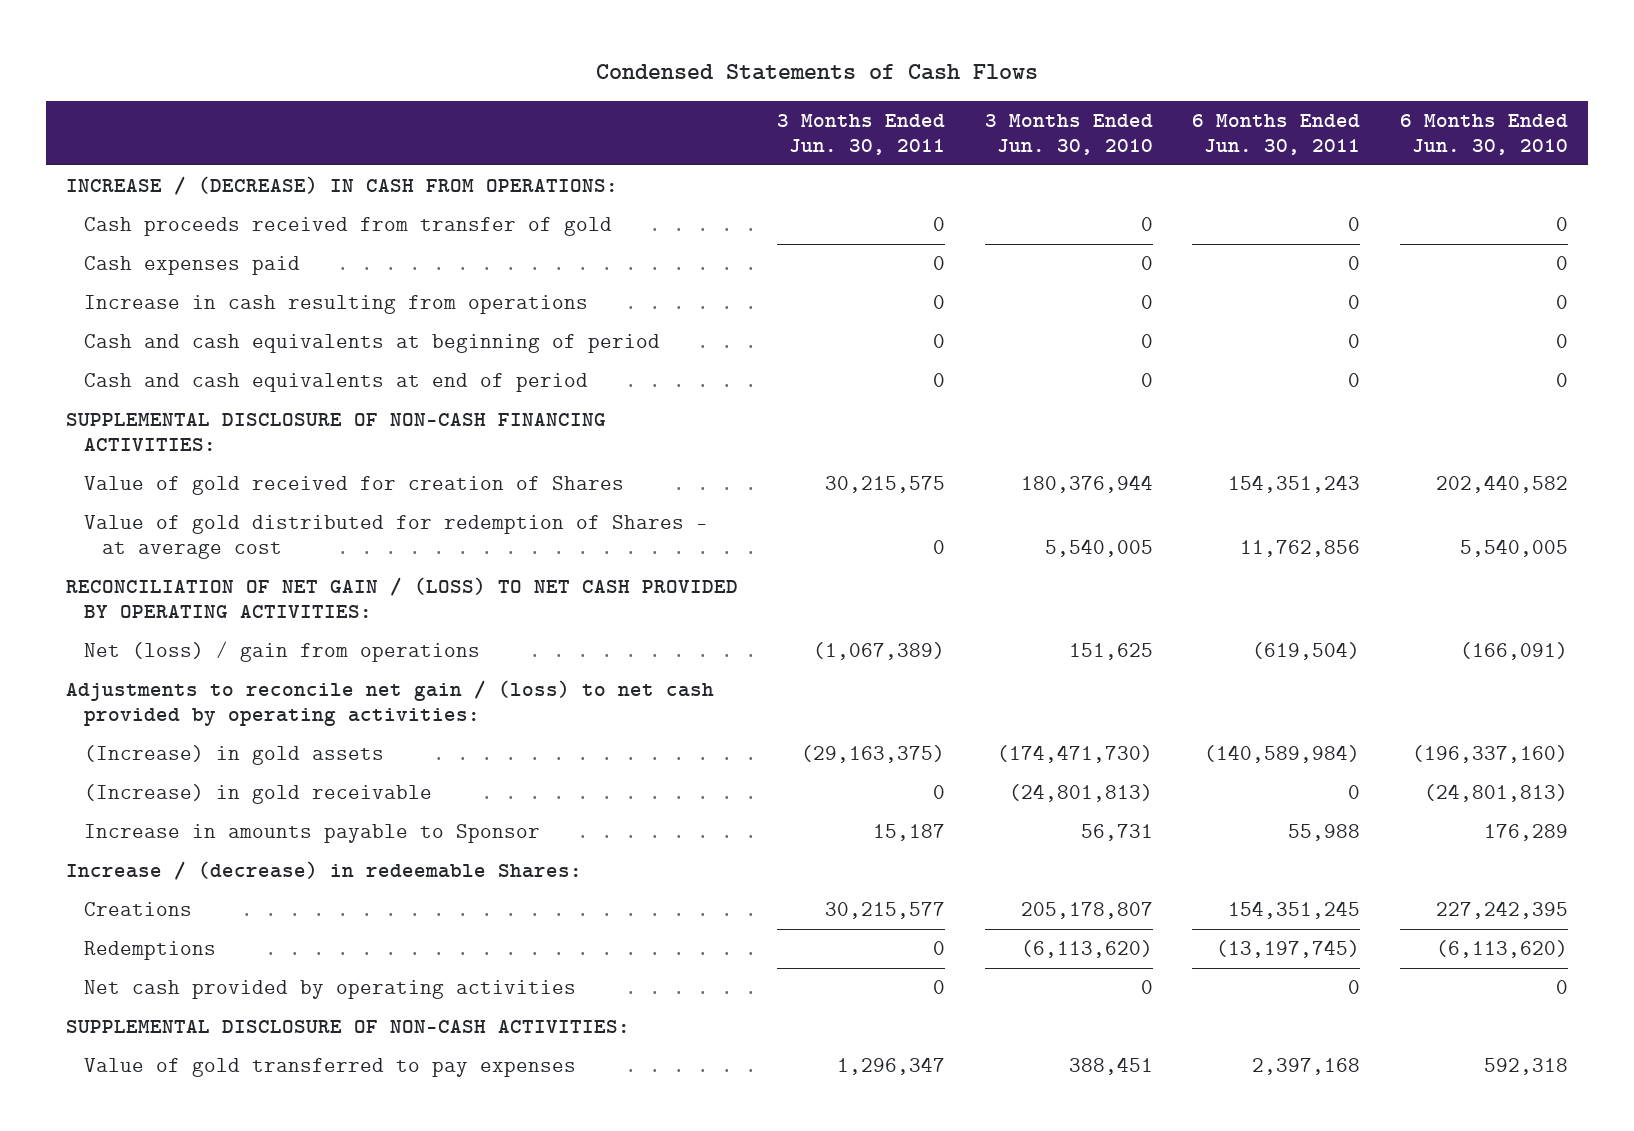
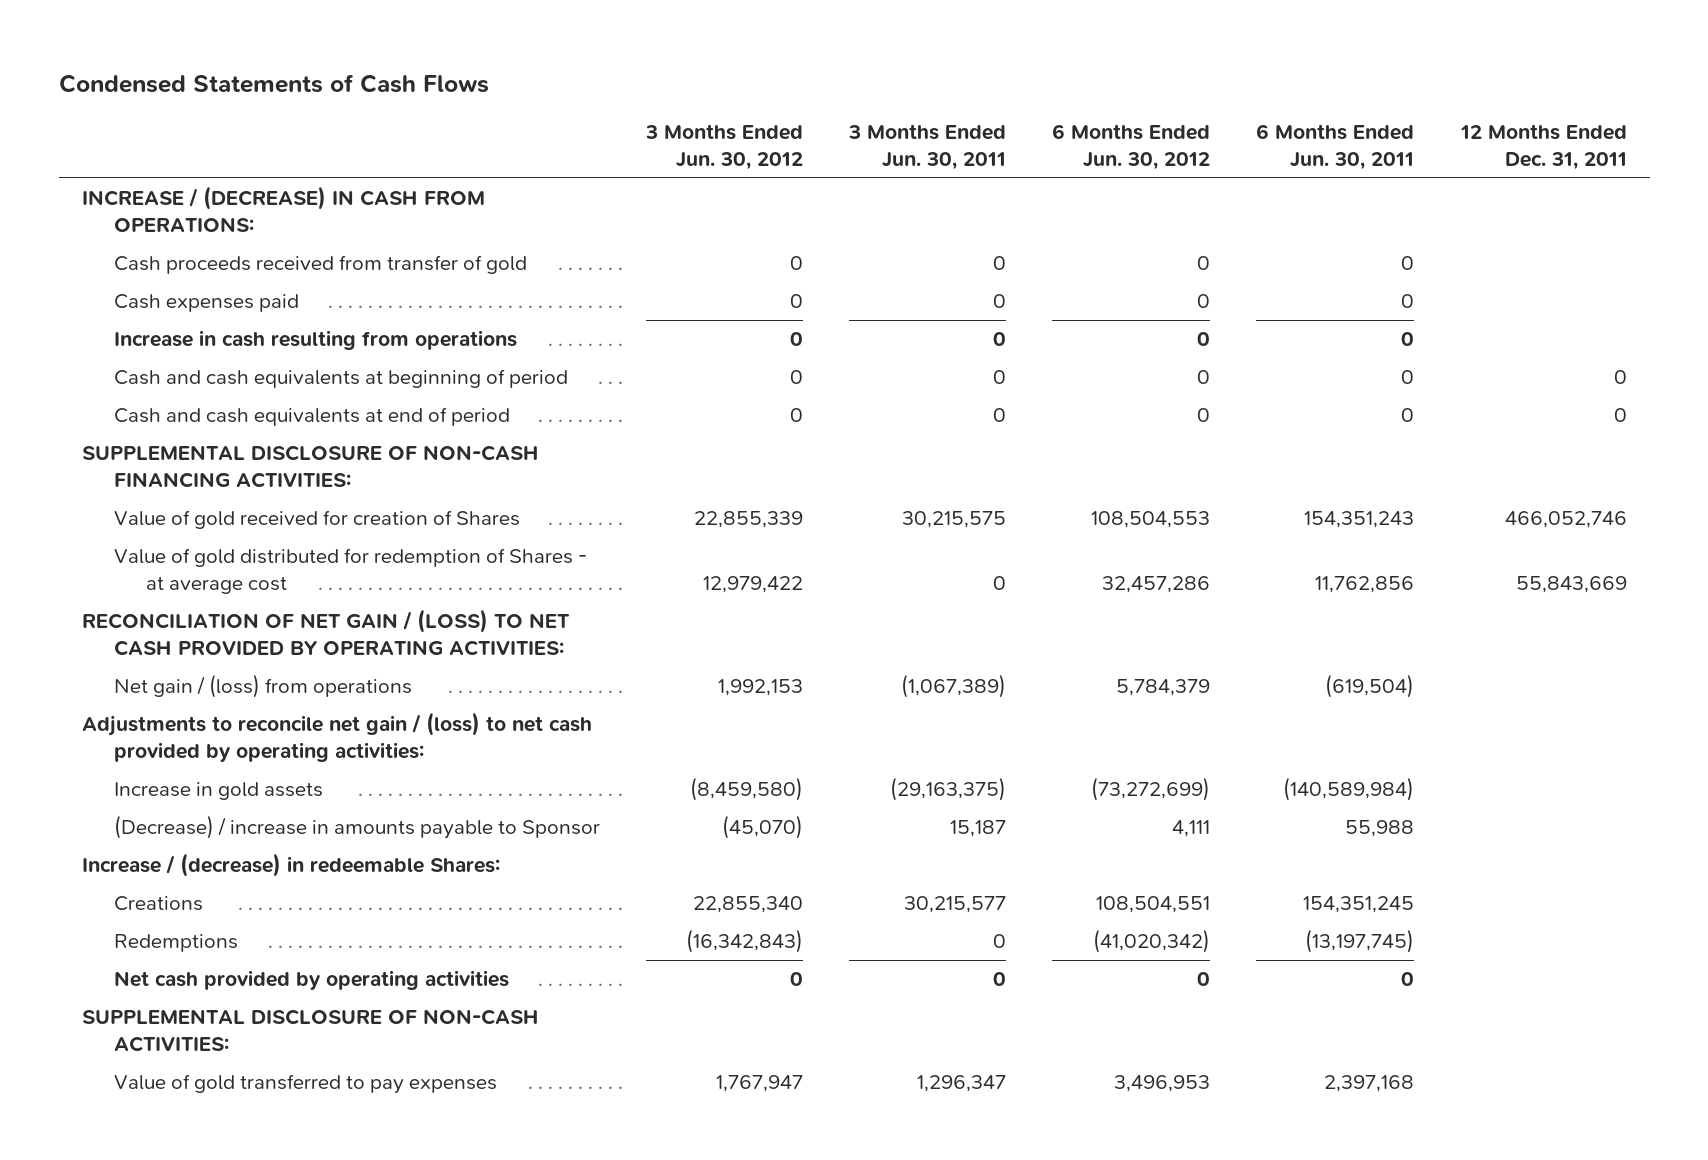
- | 3 Months Ended Jun. 30, 2011 | 3 Months Ended Jun. 30, 2010 | 6 Months Ended Jun. 30, 2011 | 6 Months Ended Jun. 30, 2010
+ | 3 Months Ended Jun. 30, 2012 | 3 Months Ended Jun. 30, 2011 | 6 Months Ended Jun. 30, 2012 | 6 Months Ended Jun. 30, 2011 | 12 Months Ended Dec. 31, 2011
- Net (loss) / gain from operations | (1,067,389) | 151,625 | (619,504) | (166,091)
+ Net gain / (loss) from operations | 1,992,153 | (1,067,389) | 5,784,379 | (619,504) |
- (Increase) in gold assets | (29,163,375) | (174,471,730) | (140,589,984) | (196,337,160)
- (Increase) in gold receivable | 0 | (24,801,813) | 0 | (24,801,813)
- Increase in amounts payable to Sponsor | 15,187 | 56,731 | 55,988 | 176,289
+ Increase in gold assets | (8,459,580) | (29,163,375) | (73,272,699) | (140,589,984) |
+ (Decrease) / increase in amounts payable to Sponsor | (45,070) | 15,187 | 4,111 | 55,988 |

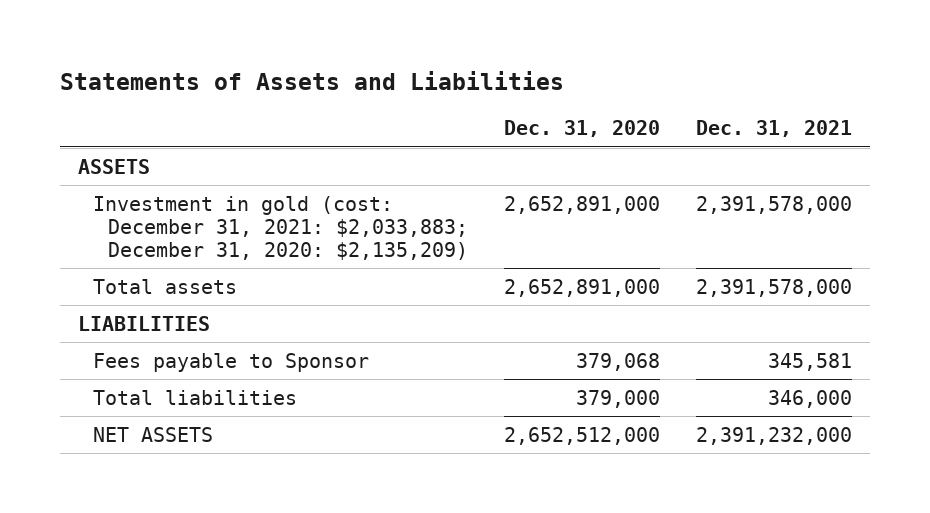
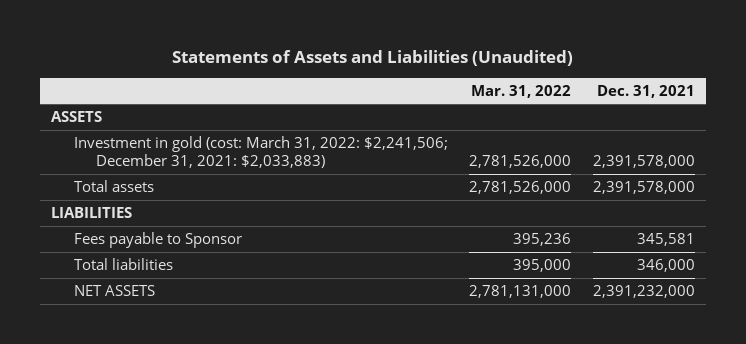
- Statements of Assets and Liabilities
+ Statements of Assets and Liabilities (Unaudited)
- | Dec. 31, 2020 | Dec. 31, 2021
+ | Mar. 31, 2022 | Dec. 31, 2021
- Investment in gold (cost: December 31, 2021: $2,033,883; December 31, 2020: $2,135,209) | 2,652,891,000 | 2,391,578,000
+ Investment in gold (cost: March 31, 2022: $2,241,506; December 31, 2021: $2,033,883) | 2,781,526,000 | 2,391,578,000

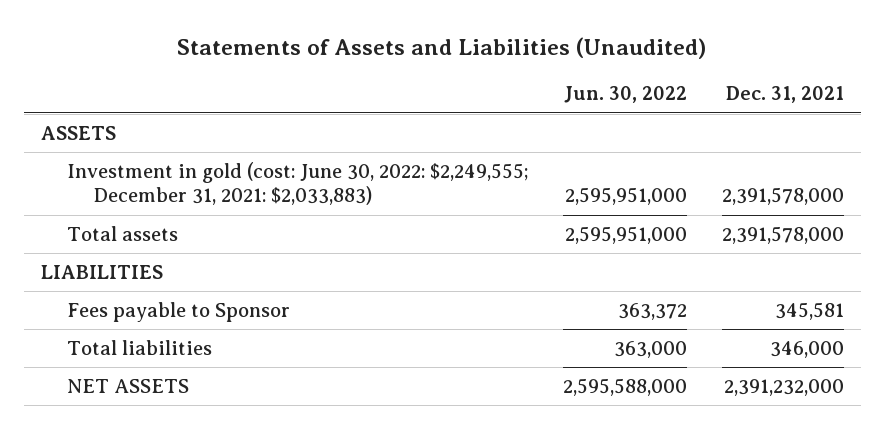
- | Mar. 31, 2022 | Dec. 31, 2021
+ | Jun. 30, 2022 | Dec. 31, 2021
- Investment in gold (cost: March 31, 2022: $2,241,506; December 31, 2021: $2,033,883) | 2,781,526,000 | 2,391,578,000
+ Investment in gold (cost: June 30, 2022: $2,249,555; December 31, 2021: $2,033,883) | 2,595,951,000 | 2,391,578,000

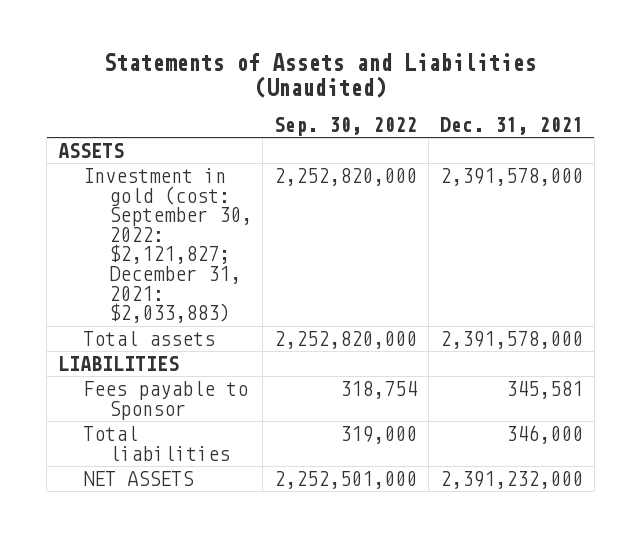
- | Jun. 30, 2022 | Dec. 31, 2021
+ | Sep. 30, 2022 | Dec. 31, 2021
- Investment in gold (cost: June 30, 2022: $2,249,555; December 31, 2021: $2,033,883) | 2,595,951,000 | 2,391,578,000
+ Investment in gold (cost: September 30, 2022: $2,121,827; December 31, 2021: $2,033,883) | 2,252,820,000 | 2,391,578,000

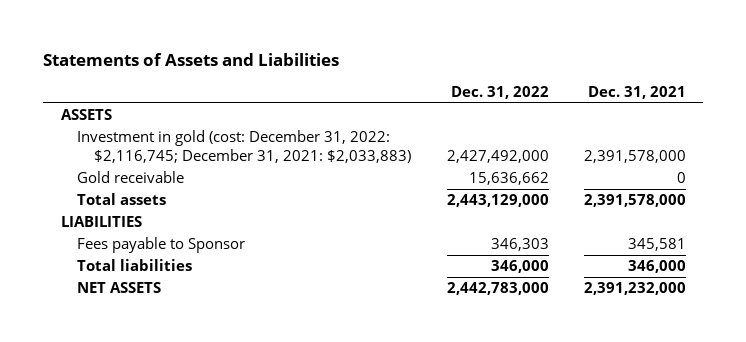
- Statements of Assets and Liabilities (Unaudited)
+ Statements of Assets and Liabilities
- | Sep. 30, 2022 | Dec. 31, 2021
+ | Dec. 31, 2022 | Dec. 31, 2021
- Investment in gold (cost: September 30, 2022: $2,121,827; December 31, 2021: $2,033,883) | 2,252,820,000 | 2,391,578,000
+ Investment in gold (cost: December 31, 2022: $2,116,745; December 31, 2021: $2,033,883) | 2,427,492,000 | 2,391,578,000
+ Gold receivable | 15,636,662 | 0

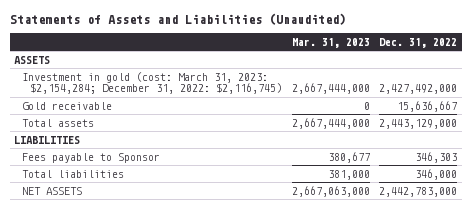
- Statements of Assets and Liabilities
+ Statements of Assets and Liabilities (Unaudited)
- | Dec. 31, 2022 | Dec. 31, 2021
+ | Mar. 31, 2023 | Dec. 31, 2022
- Investment in gold (cost: December 31, 2022: $2,116,745; December 31, 2021: $2,033,883) | 2,427,492,000 | 2,391,578,000
- Gold receivable | 15,636,662 | 0
+ Investment in gold (cost: March 31, 2023: $2,154,284; December 31, 2022: $2,116,745) | 2,667,444,000 | 2,427,492,000
+ Gold receivable | 0 | 15,636,667

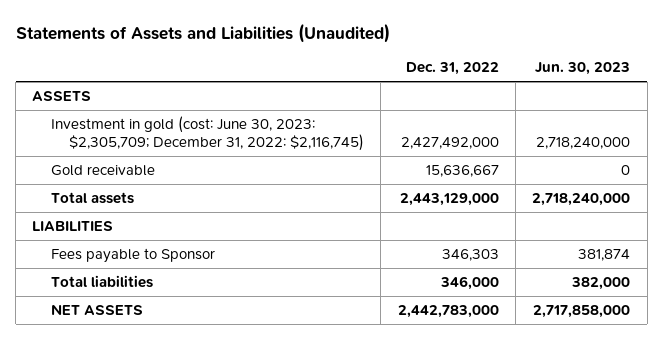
- | Mar. 31, 2023 | Dec. 31, 2022
+ | Dec. 31, 2022 | Jun. 30, 2023
- Investment in gold (cost: March 31, 2023: $2,154,284; December 31, 2022: $2,116,745) | 2,667,444,000 | 2,427,492,000
+ Investment in gold (cost: June 30, 2023: $2,305,709; December 31, 2022: $2,116,745) | 2,427,492,000 | 2,718,240,000

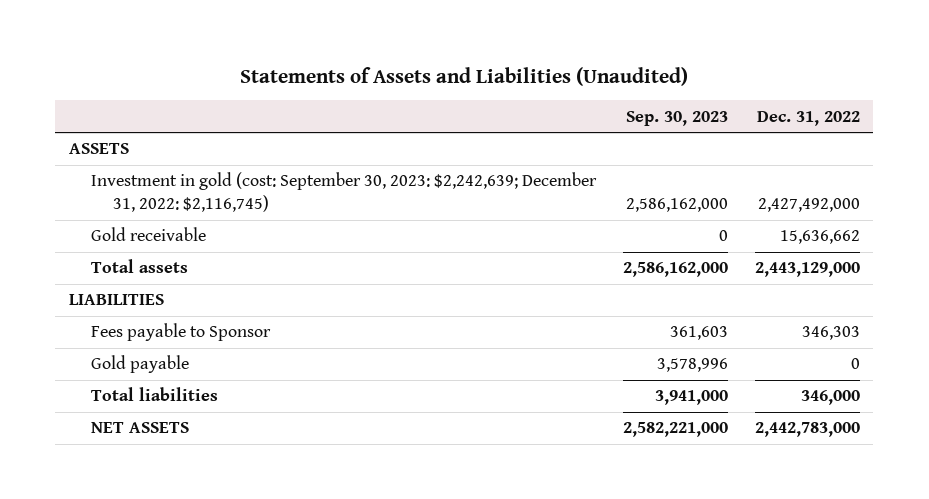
- | Dec. 31, 2022 | Jun. 30, 2023
+ | Sep. 30, 2023 | Dec. 31, 2022
- Investment in gold (cost: June 30, 2023: $2,305,709; December 31, 2022: $2,116,745) | 2,427,492,000 | 2,718,240,000
- Gold receivable | 15,636,667 | 0
+ Investment in gold (cost: September 30, 2023: $2,242,639; December 31, 2022: $2,116,745) | 2,586,162,000 | 2,427,492,000
+ Gold receivable | 0 | 15,636,662
+ Gold payable | 3,578,996 | 0

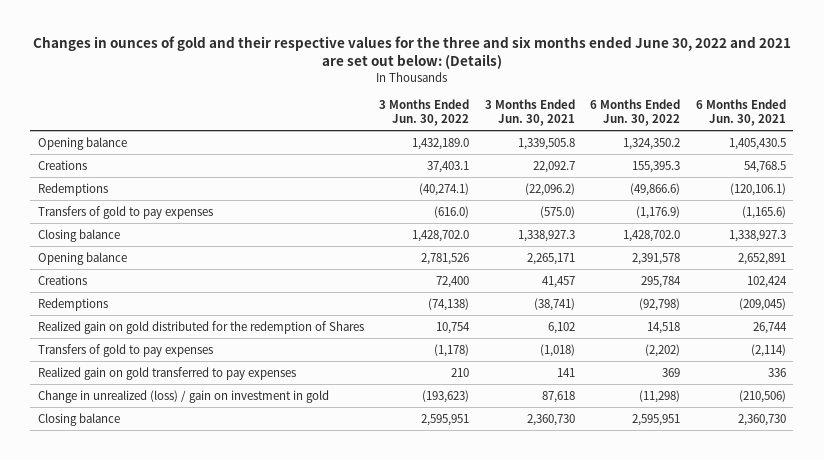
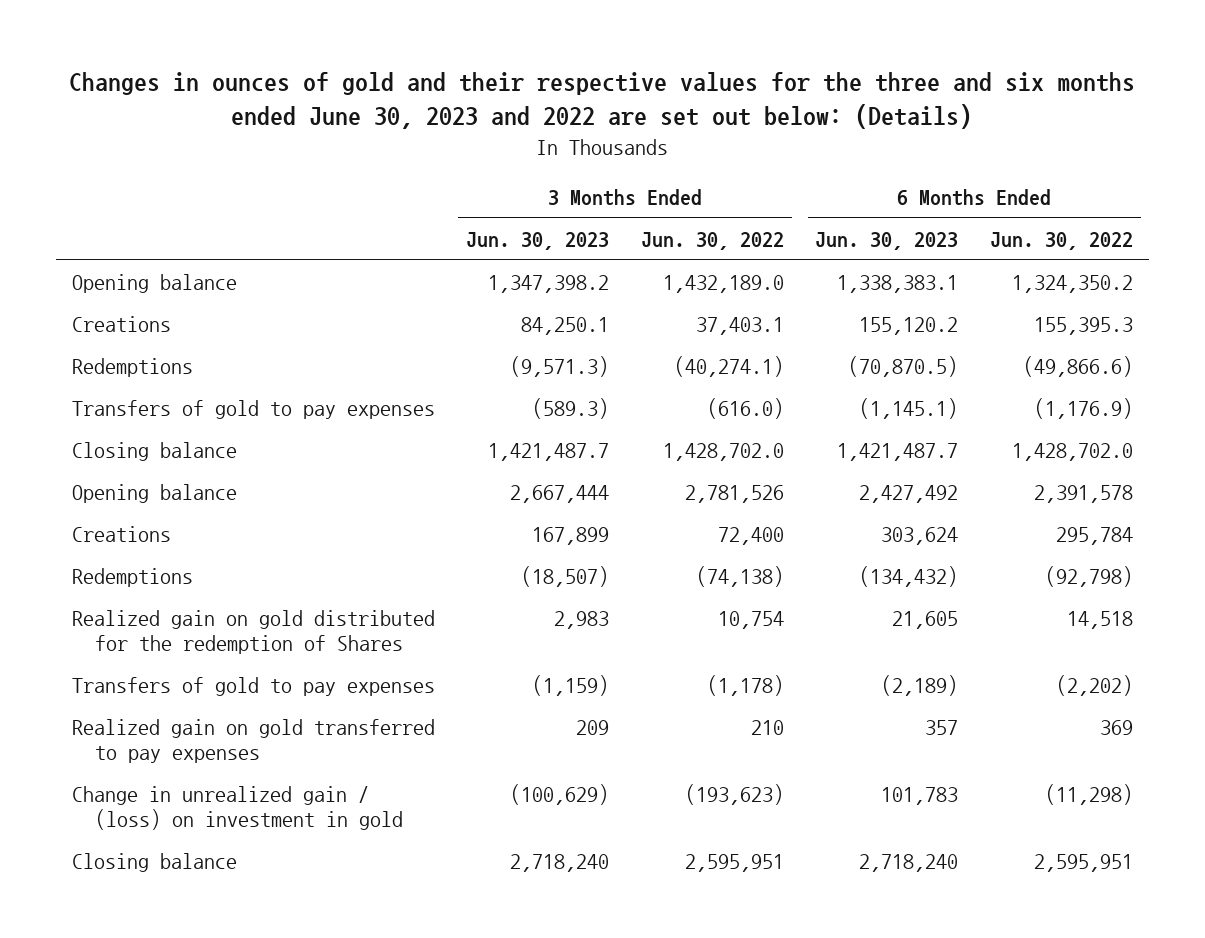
- Changes in ounces of gold and their respective values for the three and six months ended June 30, 2022 and 2021 are set out below: (Details)
+ Changes in ounces of gold and their respective values for the three and six months ended June 30, 2023 and 2022 are set out below: (Details)
- | 3 Months Ended Jun. 30, 2022 | 3 Months Ended Jun. 30, 2021 | 6 Months Ended Jun. 30, 2022 | 6 Months Ended Jun. 30, 2021
+ | 3 Months Ended Jun. 30, 2023 | 3 Months Ended Jun. 30, 2022 | 6 Months Ended Jun. 30, 2023 | 6 Months Ended Jun. 30, 2022
- Change in unrealized (loss) / gain on investment in gold | (193,623) | 87,618 | (11,298) | (210,506)
+ Change in unrealized gain / (loss) on investment in gold | (100,629) | (193,623) | 101,783 | (11,298)

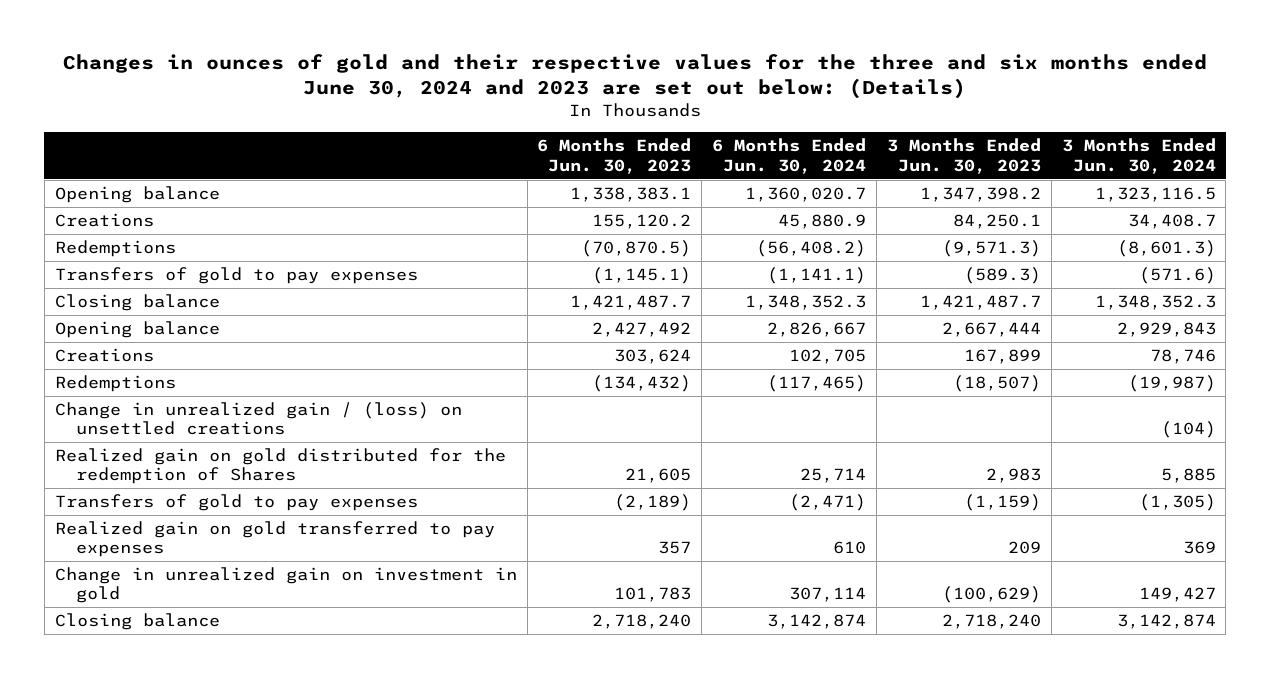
- Changes in ounces of gold and their respective values for the three and six months ended June 30, 2023 and 2022 are set out below: (Details)
+ Changes in ounces of gold and their respective values for the three and six months ended June 30, 2024 and 2023 are set out below: (Details)
- | 3 Months Ended Jun. 30, 2023 | 3 Months Ended Jun. 30, 2022 | 6 Months Ended Jun. 30, 2023 | 6 Months Ended Jun. 30, 2022
+ | 6 Months Ended Jun. 30, 2023 | 6 Months Ended Jun. 30, 2024 | 3 Months Ended Jun. 30, 2023 | 3 Months Ended Jun. 30, 2024
+ Change in unrealized gain / (loss) on unsettled creations | | | | (104)
- Change in unrealized gain / (loss) on investment in gold | (100,629) | (193,623) | 101,783 | (11,298)
+ Change in unrealized gain on investment in gold | 101,783 | 307,114 | (100,629) | 149,427

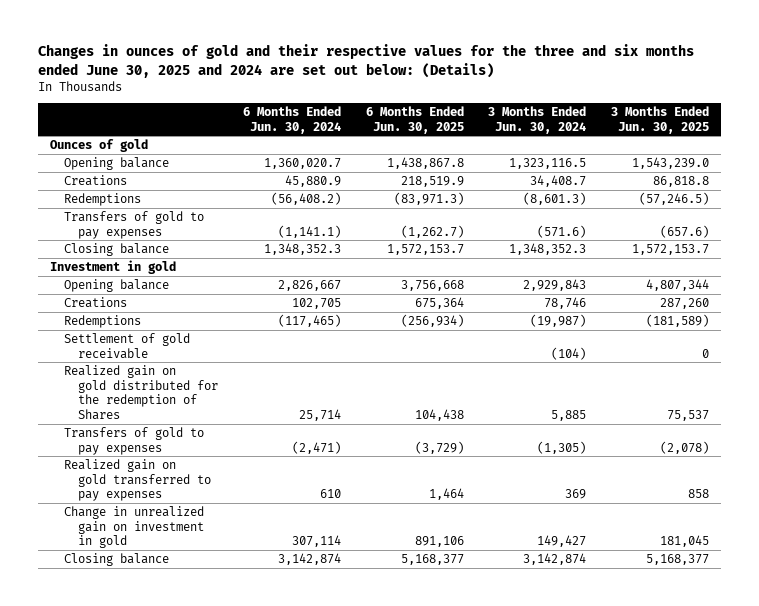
- Changes in ounces of gold and their respective values for the three and six months ended June 30, 2024 and 2023 are set out below: (Details)
+ Changes in ounces of gold and their respective values for the three and six months ended June 30, 2025 and 2024 are set out below: (Details)
- | 6 Months Ended Jun. 30, 2023 | 6 Months Ended Jun. 30, 2024 | 3 Months Ended Jun. 30, 2023 | 3 Months Ended Jun. 30, 2024
+ | 6 Months Ended Jun. 30, 2024 | 6 Months Ended Jun. 30, 2025 | 3 Months Ended Jun. 30, 2024 | 3 Months Ended Jun. 30, 2025
+ Ounces of gold
+ Investment in gold
- Change in unrealized gain / (loss) on unsettled creations | | | | (104)
+ Settlement of gold receivable | | | (104) | 0

